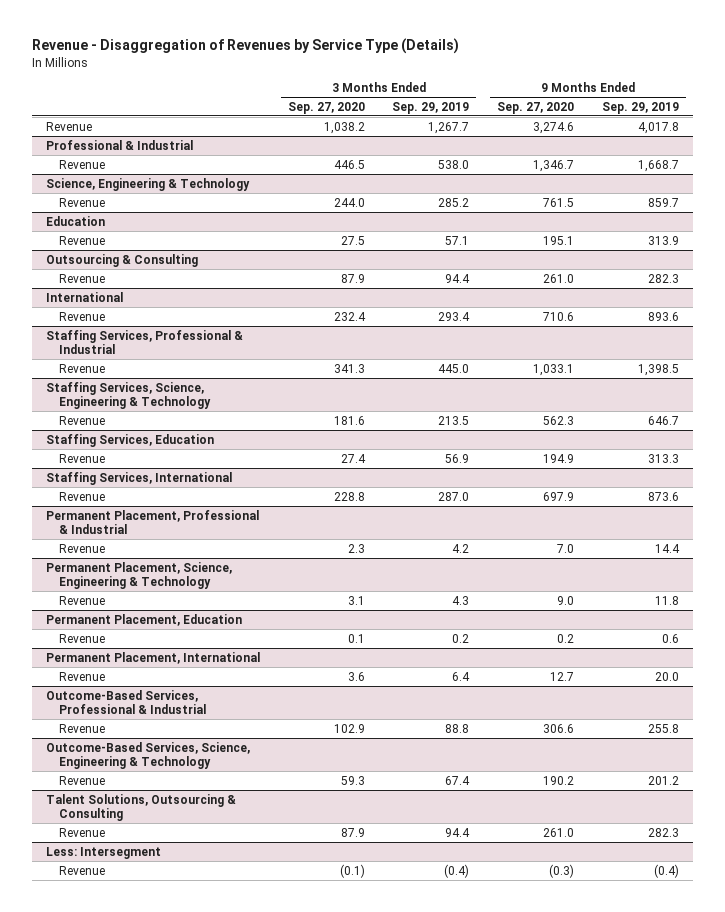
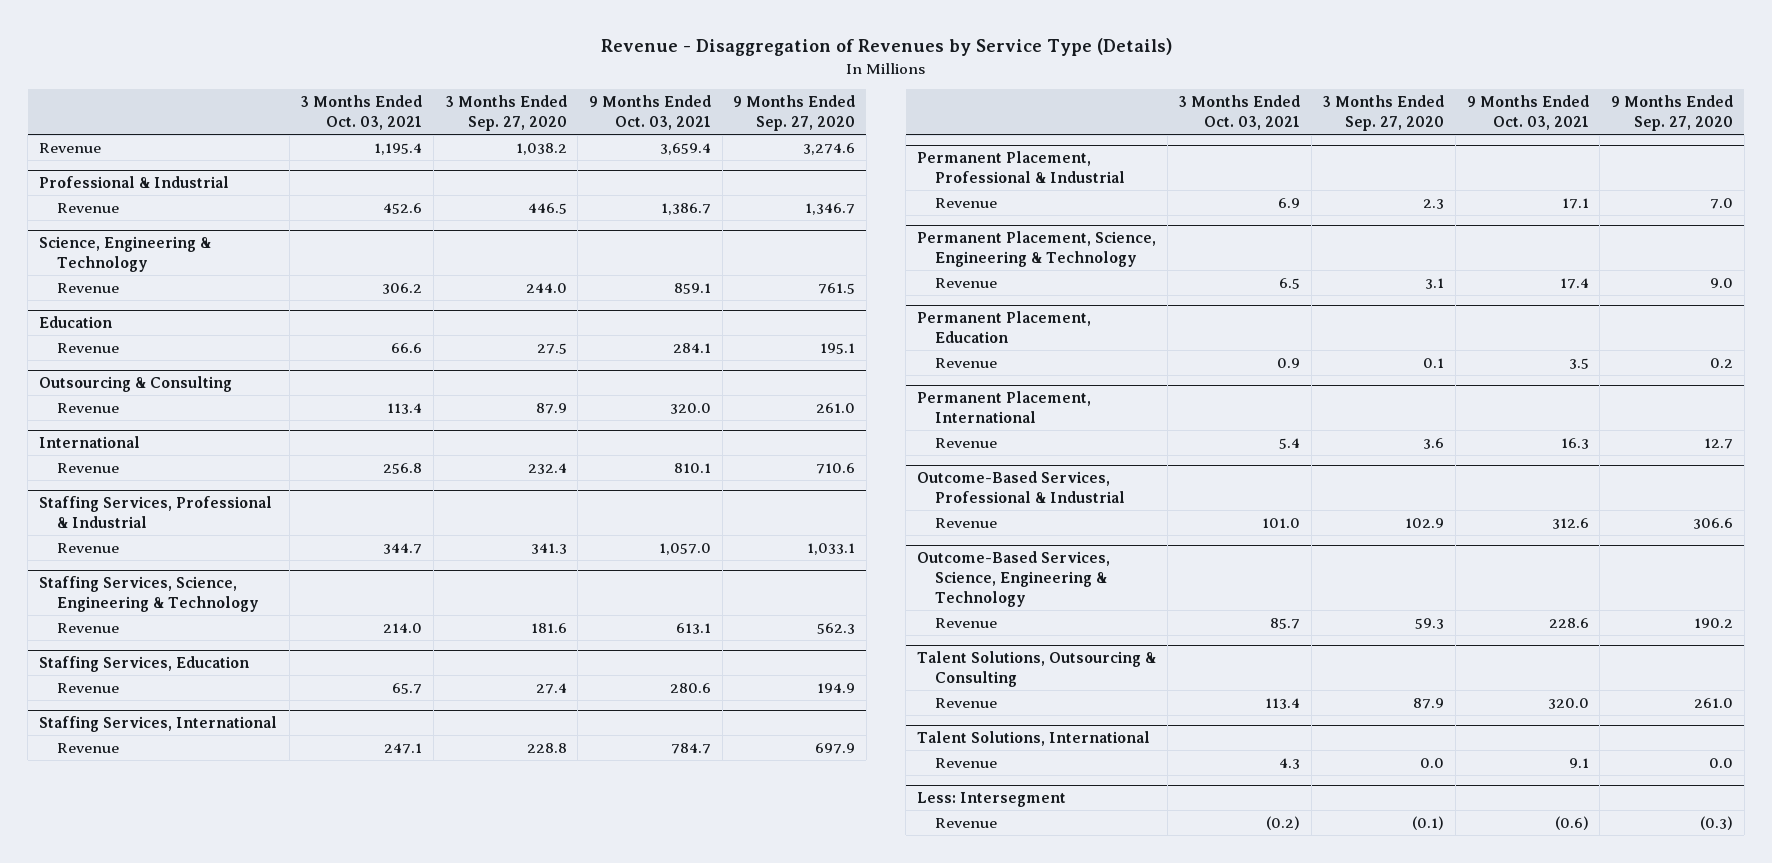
- | 3 Months Ended Sep. 27, 2020 | 3 Months Ended Sep. 29, 2019 | 9 Months Ended Sep. 27, 2020 | 9 Months Ended Sep. 29, 2019
+ | 3 Months Ended Oct. 03, 2021 | 3 Months Ended Sep. 27, 2020 | 9 Months Ended Oct. 03, 2021 | 9 Months Ended Sep. 27, 2020
+ Talent Solutions, International
+ Revenue | 4.3 | 0.0 | 9.1 | 0.0

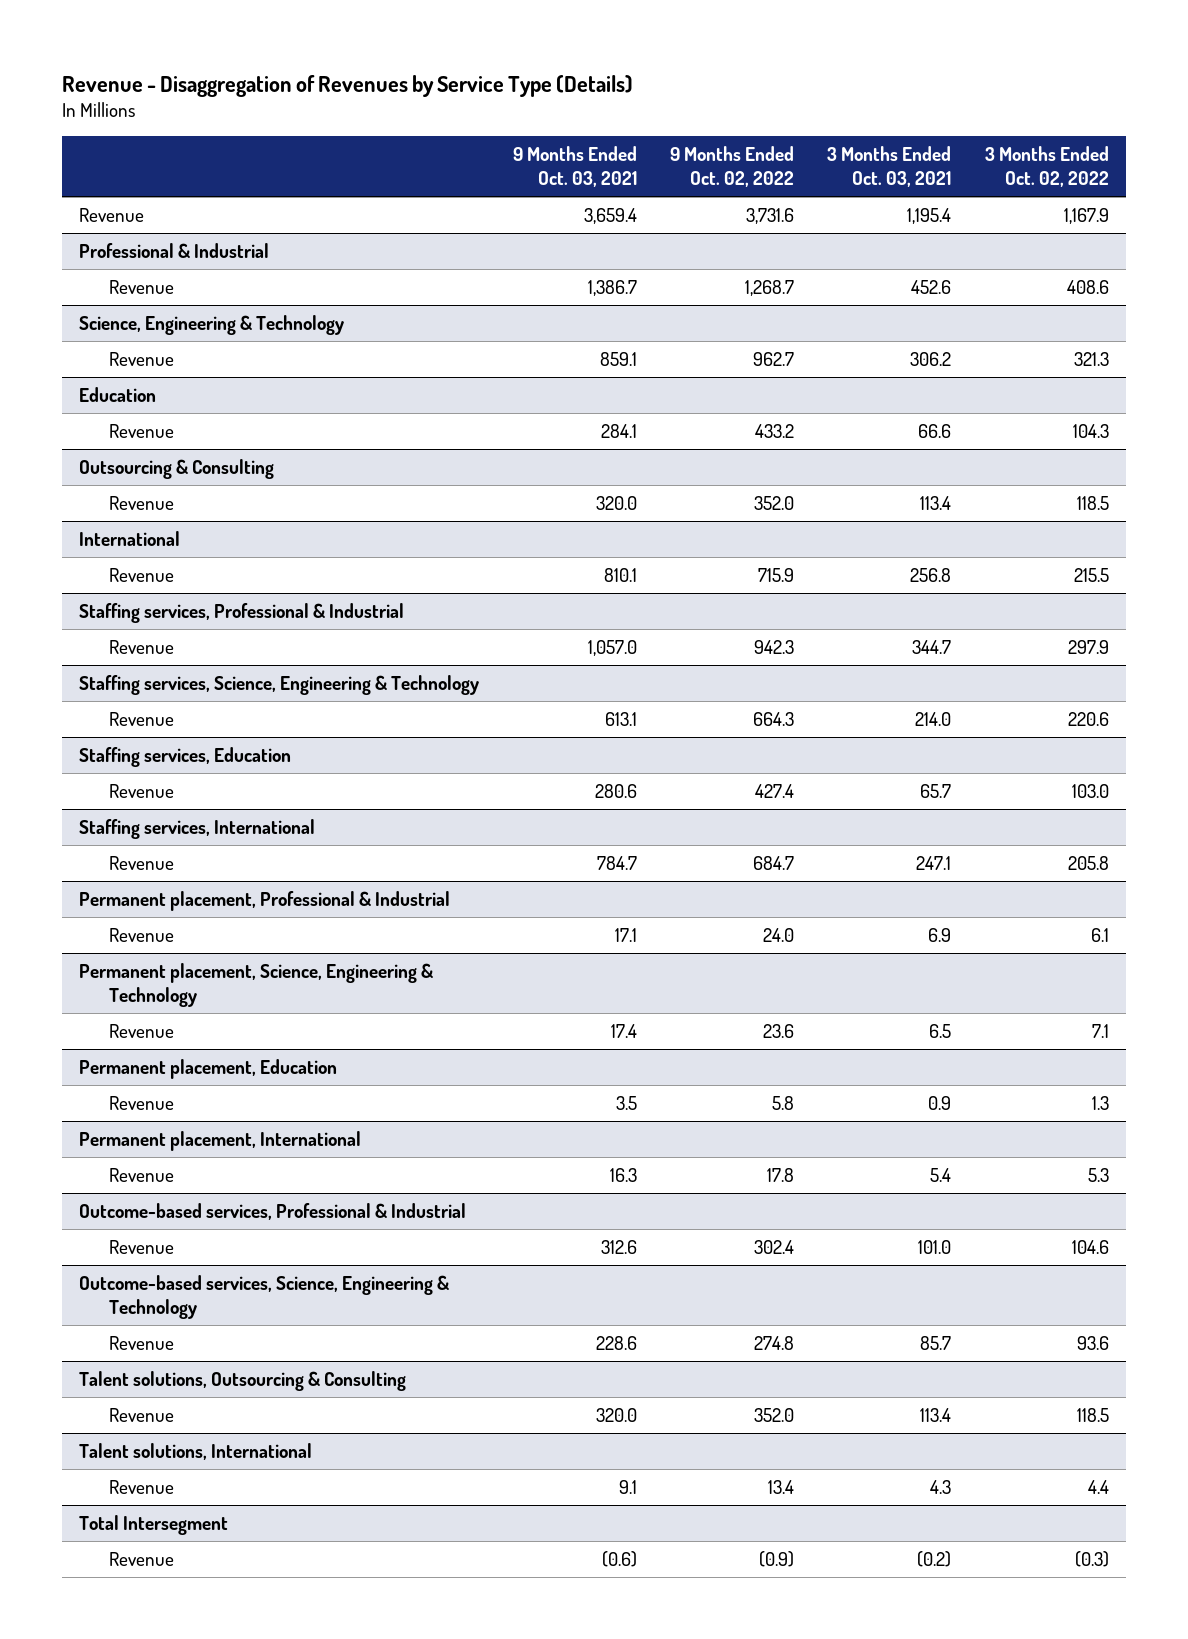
- | 3 Months Ended Oct. 03, 2021 | 3 Months Ended Sep. 27, 2020 | 9 Months Ended Oct. 03, 2021 | 9 Months Ended Sep. 27, 2020
+ | 9 Months Ended Oct. 03, 2021 | 9 Months Ended Oct. 02, 2022 | 3 Months Ended Oct. 03, 2021 | 3 Months Ended Oct. 02, 2022
- Staffing Services, Professional & Industrial
+ Staffing services, Professional & Industrial
- Staffing Services, Science, Engineering & Technology
+ Staffing services, Science, Engineering & Technology
- Staffing Services, Education
+ Staffing services, Education
- Staffing Services, International
+ Staffing services, International
- Permanent Placement, Professional & Industrial
+ Permanent placement, Professional & Industrial
- Permanent Placement, Science, Engineering & Technology
+ Permanent placement, Science, Engineering & Technology
- Permanent Placement, Education
+ Permanent placement, Education
- Permanent Placement, International
+ Permanent placement, International
- Outcome-Based Services, Professional & Industrial
+ Outcome-based services, Professional & Industrial
- Outcome-Based Services, Science, Engineering & Technology
+ Outcome-based services, Science, Engineering & Technology
- Talent Solutions, Outsourcing & Consulting
+ Talent solutions, Outsourcing & Consulting
- Talent Solutions, International
+ Talent solutions, International
- Less: Intersegment
+ Total Intersegment

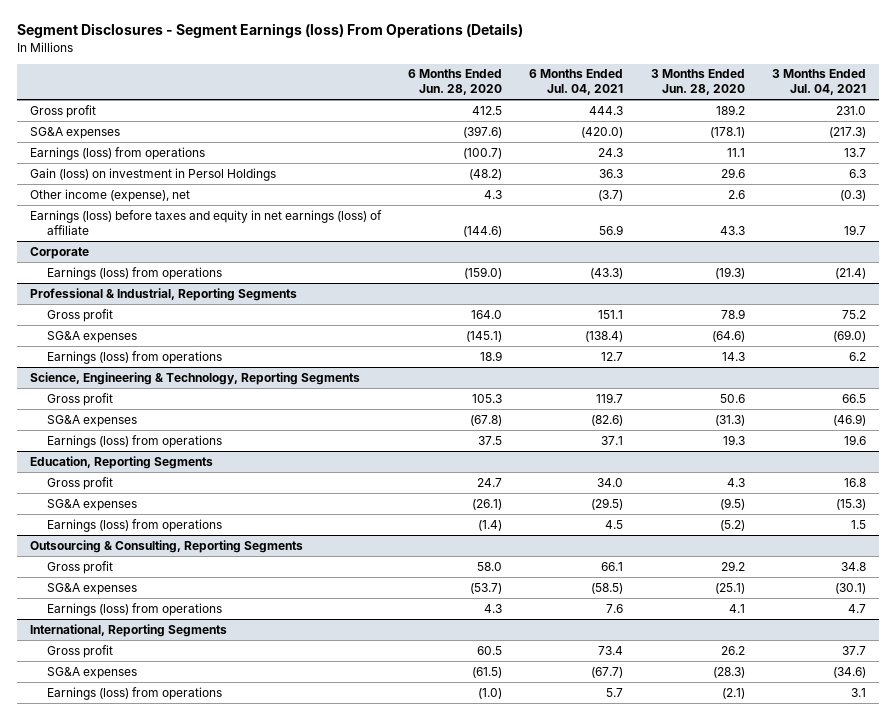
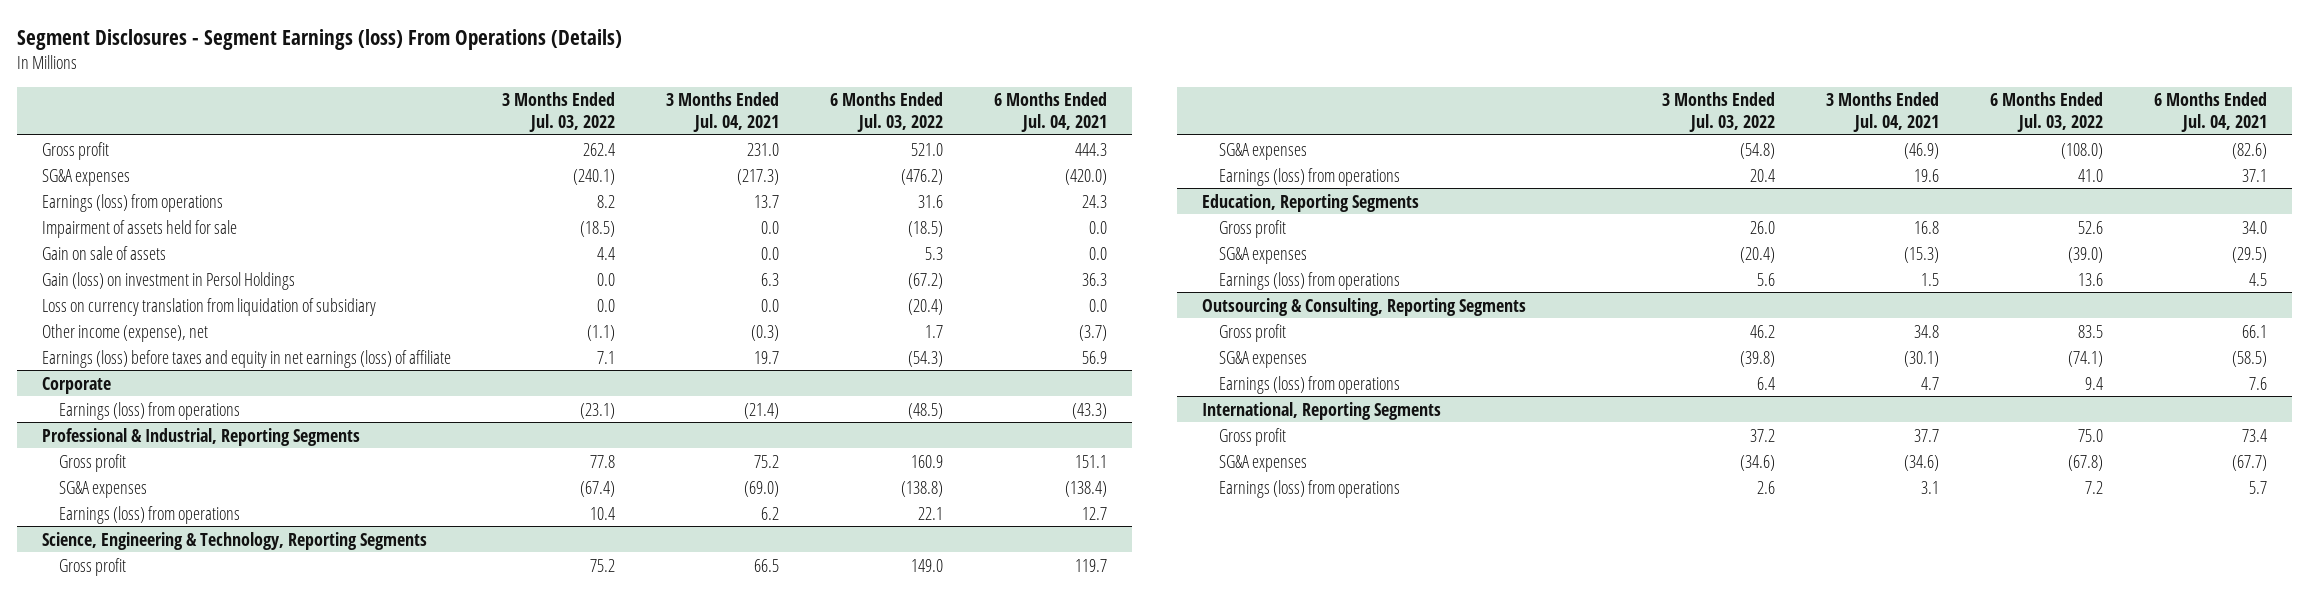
- | 6 Months Ended Jun. 28, 2020 | 6 Months Ended Jul. 04, 2021 | 3 Months Ended Jun. 28, 2020 | 3 Months Ended Jul. 04, 2021
+ | 3 Months Ended Jul. 03, 2022 | 3 Months Ended Jul. 04, 2021 | 6 Months Ended Jul. 03, 2022 | 6 Months Ended Jul. 04, 2021
+ Impairment of assets held for sale | (18.5) | 0.0 | (18.5) | 0.0
+ Gain on sale of assets | 4.4 | 0.0 | 5.3 | 0.0
+ Loss on currency translation from liquidation of subsidiary | 0.0 | 0.0 | (20.4) | 0.0

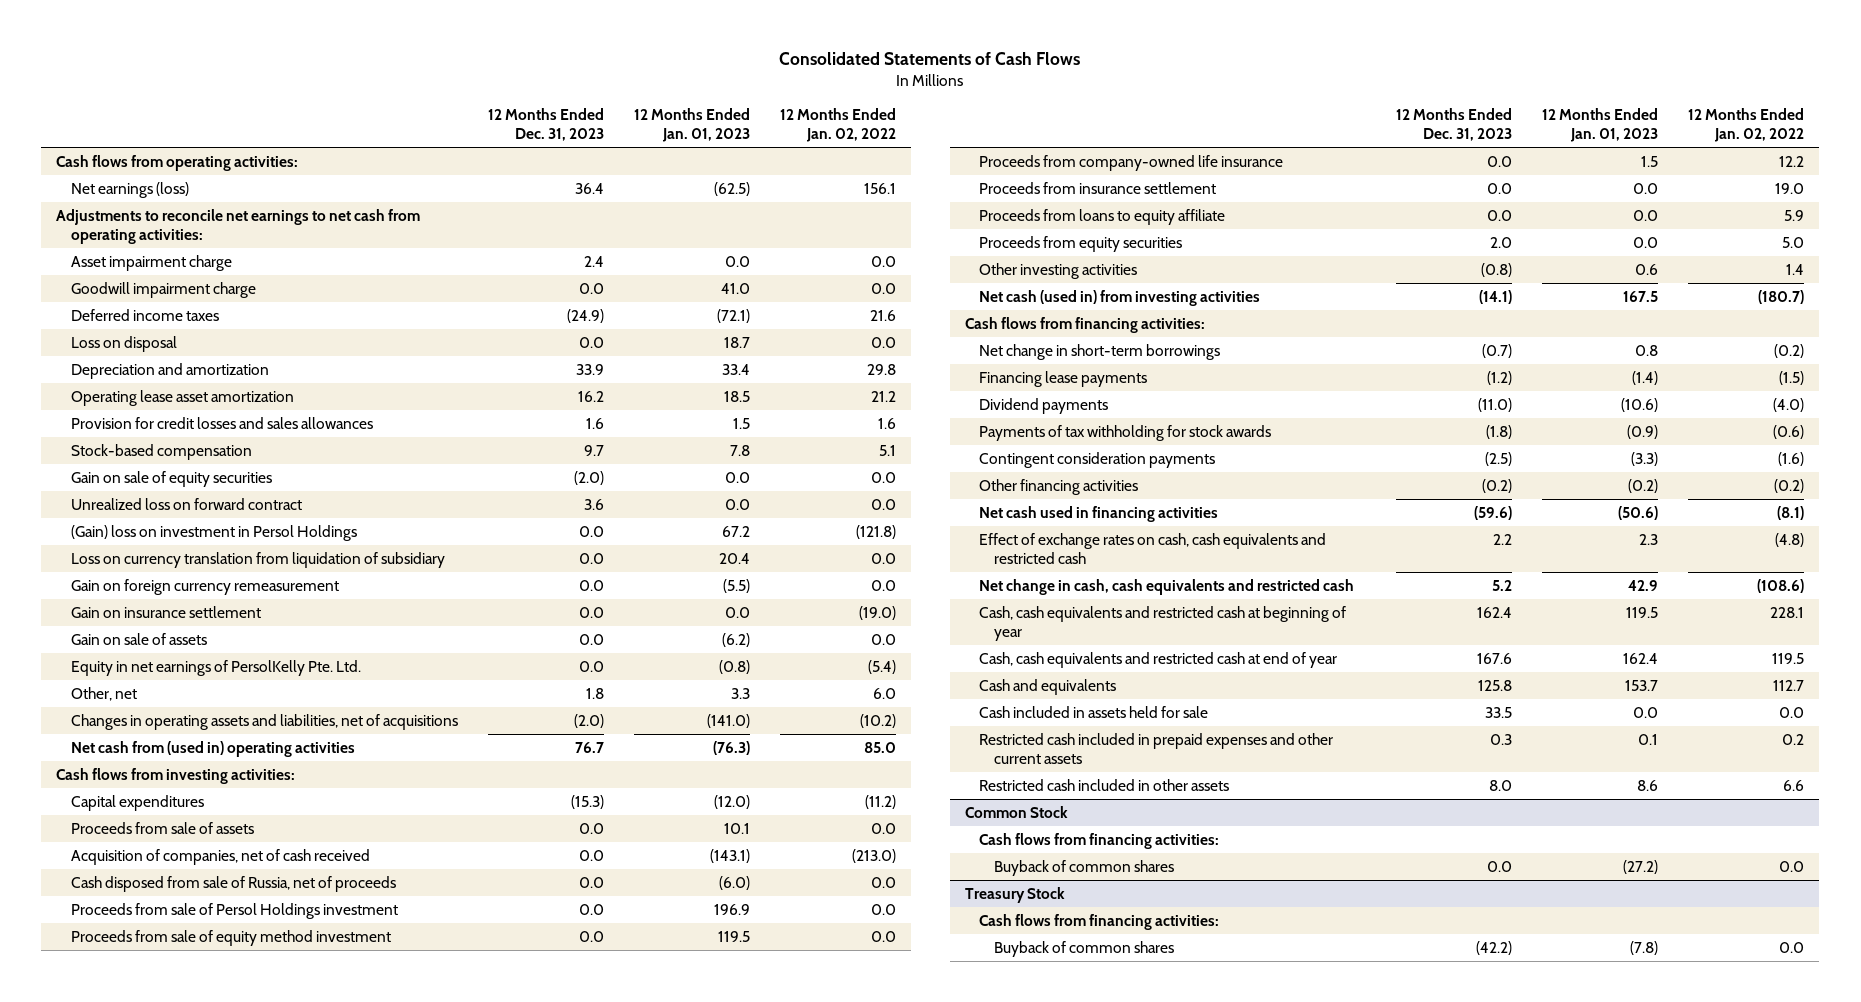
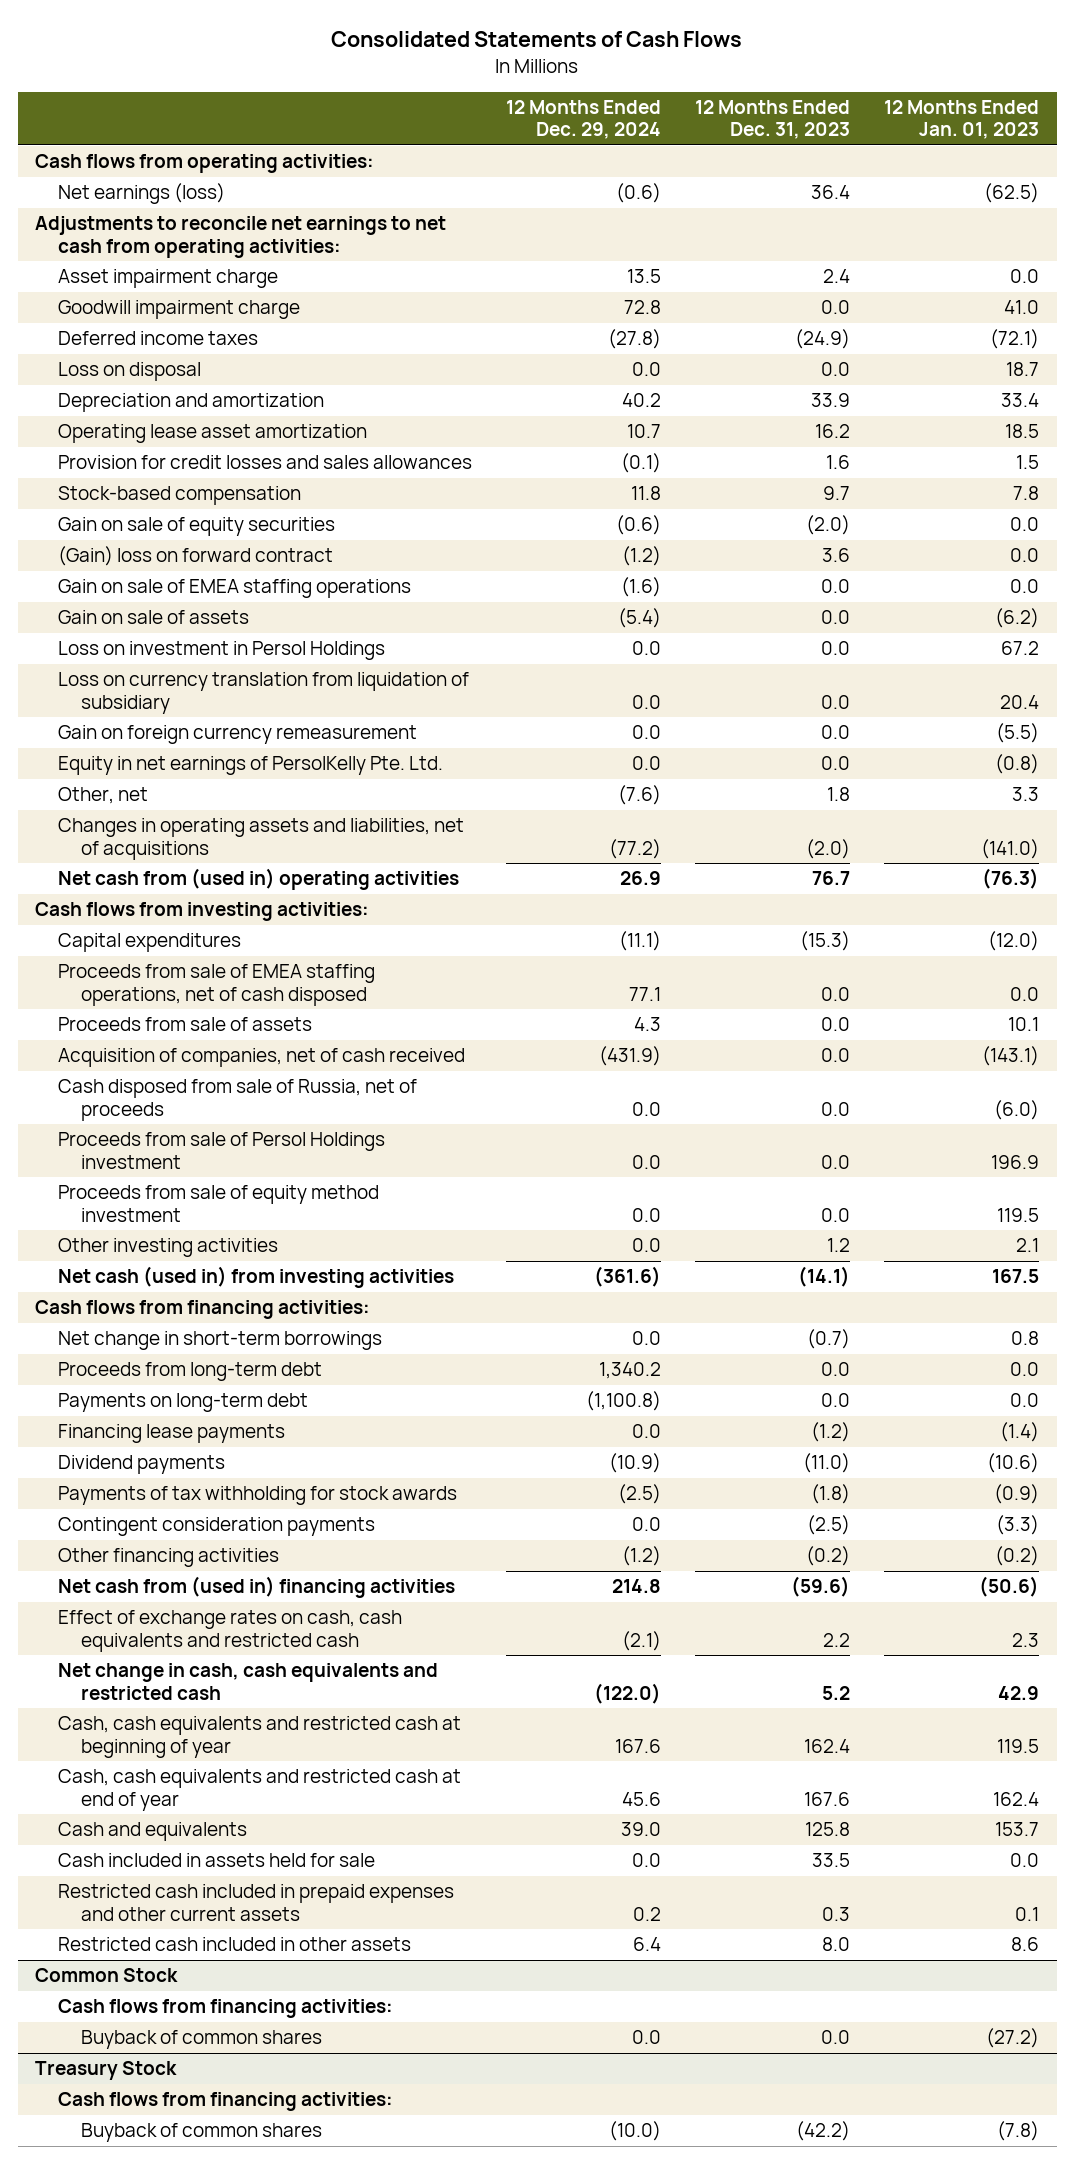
- | 12 Months Ended Dec. 31, 2023 | 12 Months Ended Jan. 01, 2023 | 12 Months Ended Jan. 02, 2022
+ | 12 Months Ended Dec. 29, 2024 | 12 Months Ended Dec. 31, 2023 | 12 Months Ended Jan. 01, 2023
- Unrealized loss on forward contract | 3.6 | 0.0 | 0.0
- (Gain) loss on investment in Persol Holdings | 0.0 | 67.2 | (121.8)
+ (Gain) loss on forward contract | (1.2) | 3.6 | 0.0
+ Gain on sale of EMEA staffing operations | (1.6) | 0.0 | 0.0
moved up: Gain on sale of assets | (5.4) | 0.0 | (6.2)
+ Loss on investment in Persol Holdings | 0.0 | 0.0 | 67.2
- Gain on insurance settlement | 0.0 | 0.0 | (19.0)
+ Proceeds from sale of EMEA staffing operations, net of cash disposed | 77.1 | 0.0 | 0.0
- Proceeds from company-owned life insurance | 0.0 | 1.5 | 12.2
- Proceeds from insurance settlement | 0.0 | 0.0 | 19.0
- Proceeds from loans to equity affiliate | 0.0 | 0.0 | 5.9
- Proceeds from equity securities | 2.0 | 0.0 | 5.0
- Other investing activities | (0.8) | 0.6 | 1.4
+ Other investing activities | 0.0 | 1.2 | 2.1
+ Proceeds from long-term debt | 1,340.2 | 0.0 | 0.0
+ Payments on long-term debt | (1,100.8) | 0.0 | 0.0
- Net cash used in financing activities | (59.6) | (50.6) | (8.1)
+ Net cash from (used in) financing activities | 214.8 | (59.6) | (50.6)

